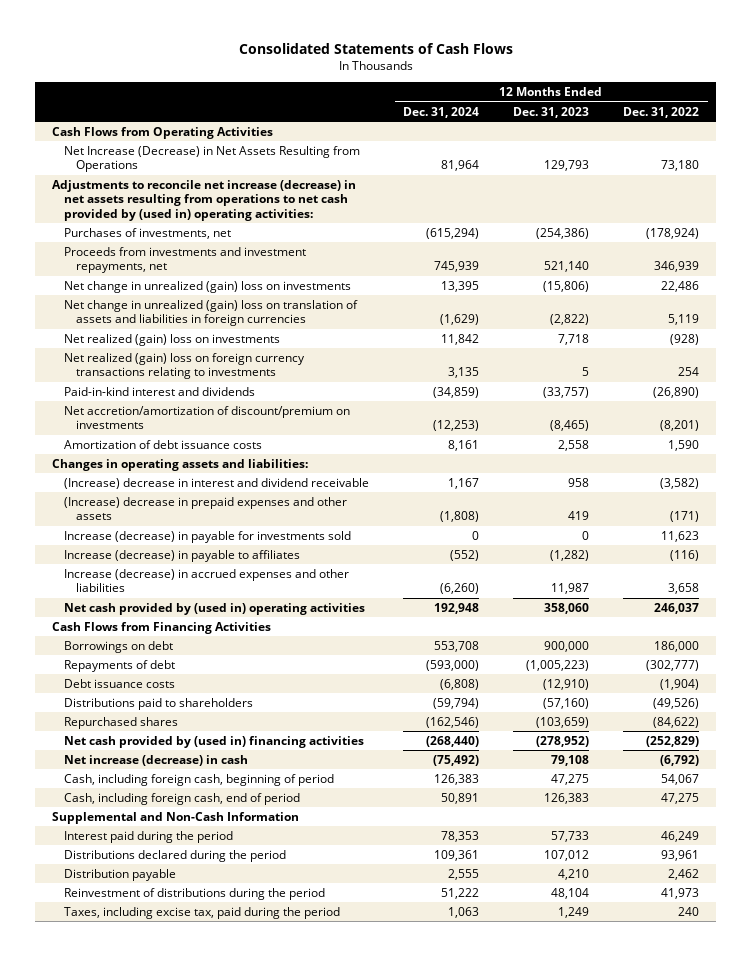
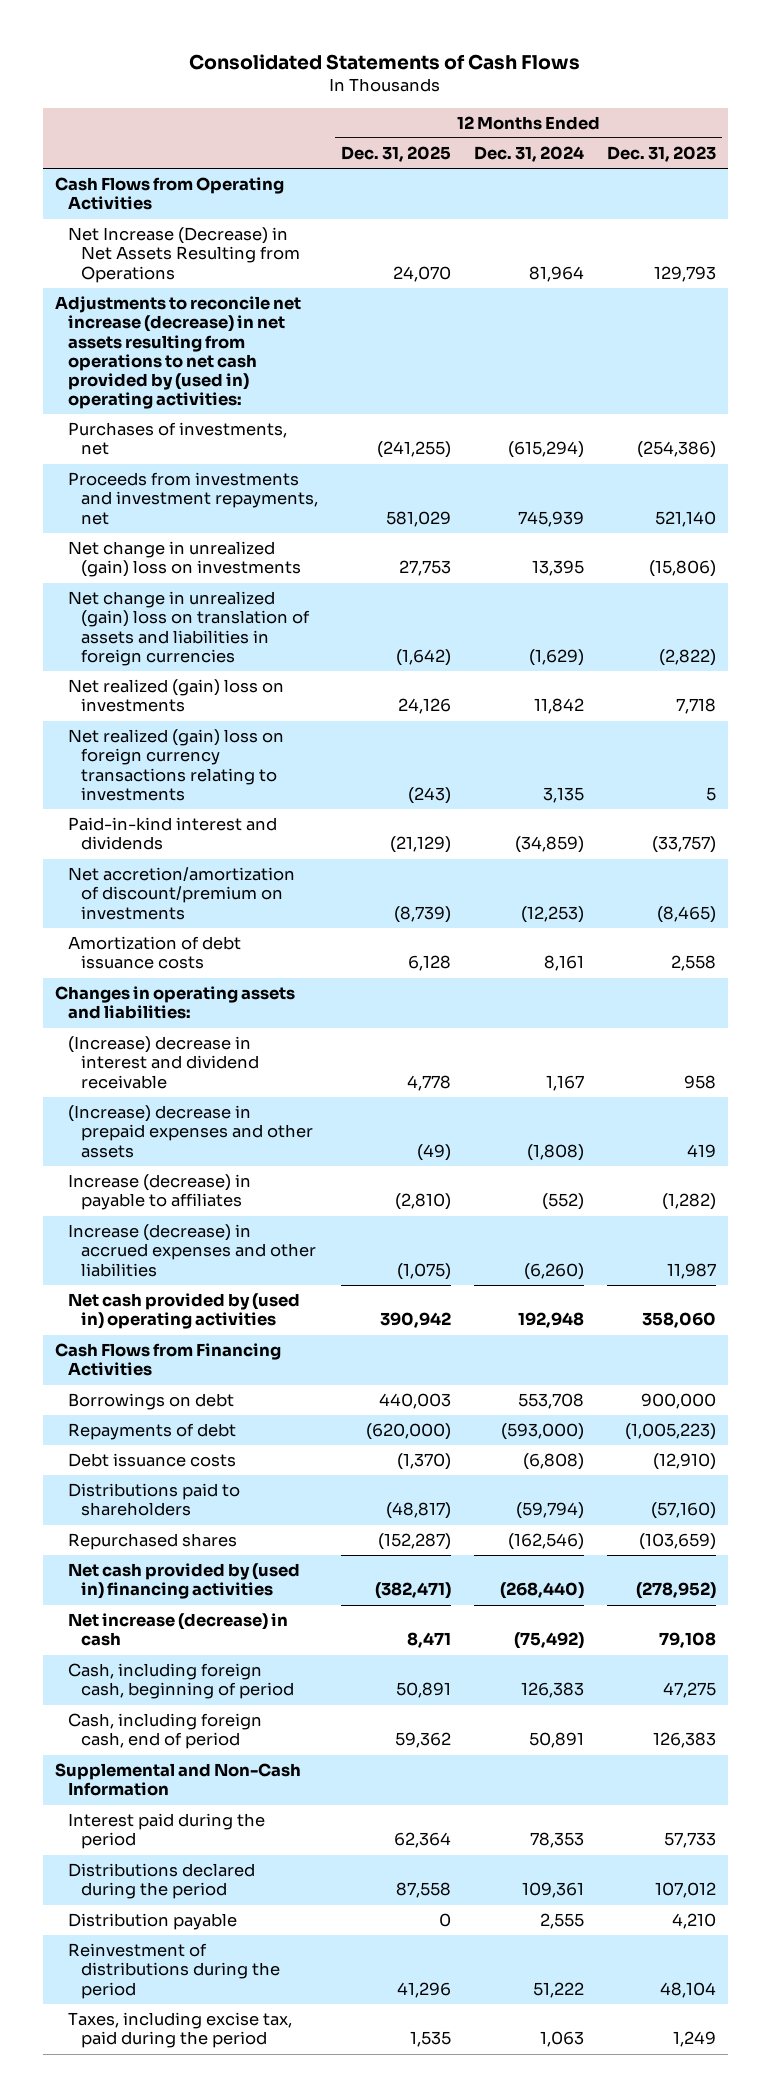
- | 12 Months Ended Dec. 31, 2024 | 12 Months Ended Dec. 31, 2023 | 12 Months Ended Dec. 31, 2022
+ | 12 Months Ended Dec. 31, 2025 | 12 Months Ended Dec. 31, 2024 | 12 Months Ended Dec. 31, 2023
- Increase (decrease) in payable for investments sold | 0 | 0 | 11,623

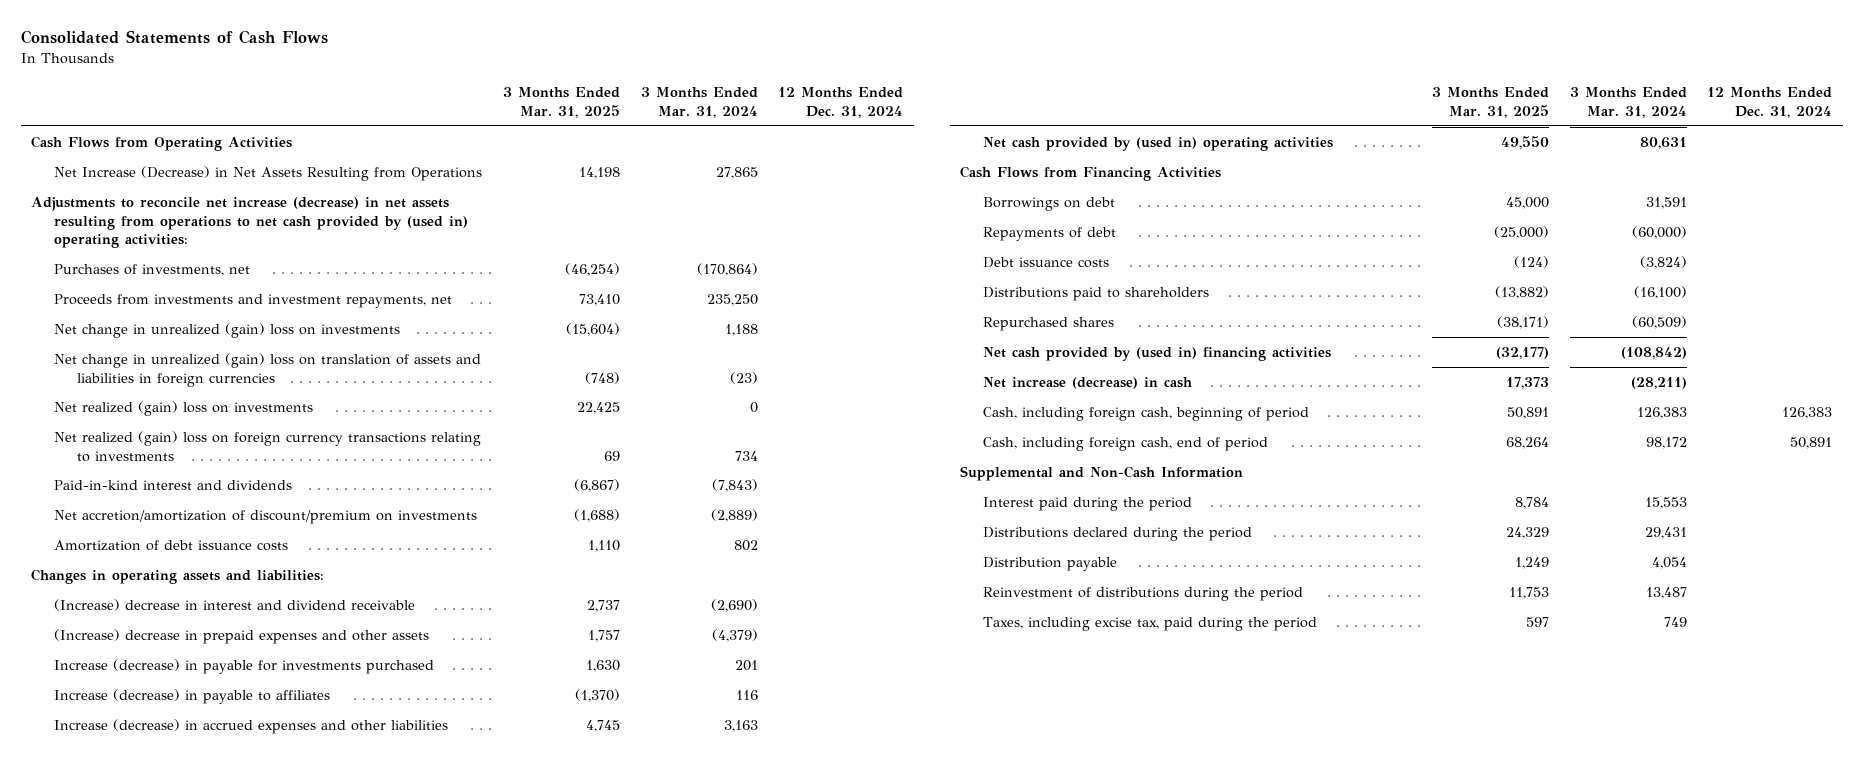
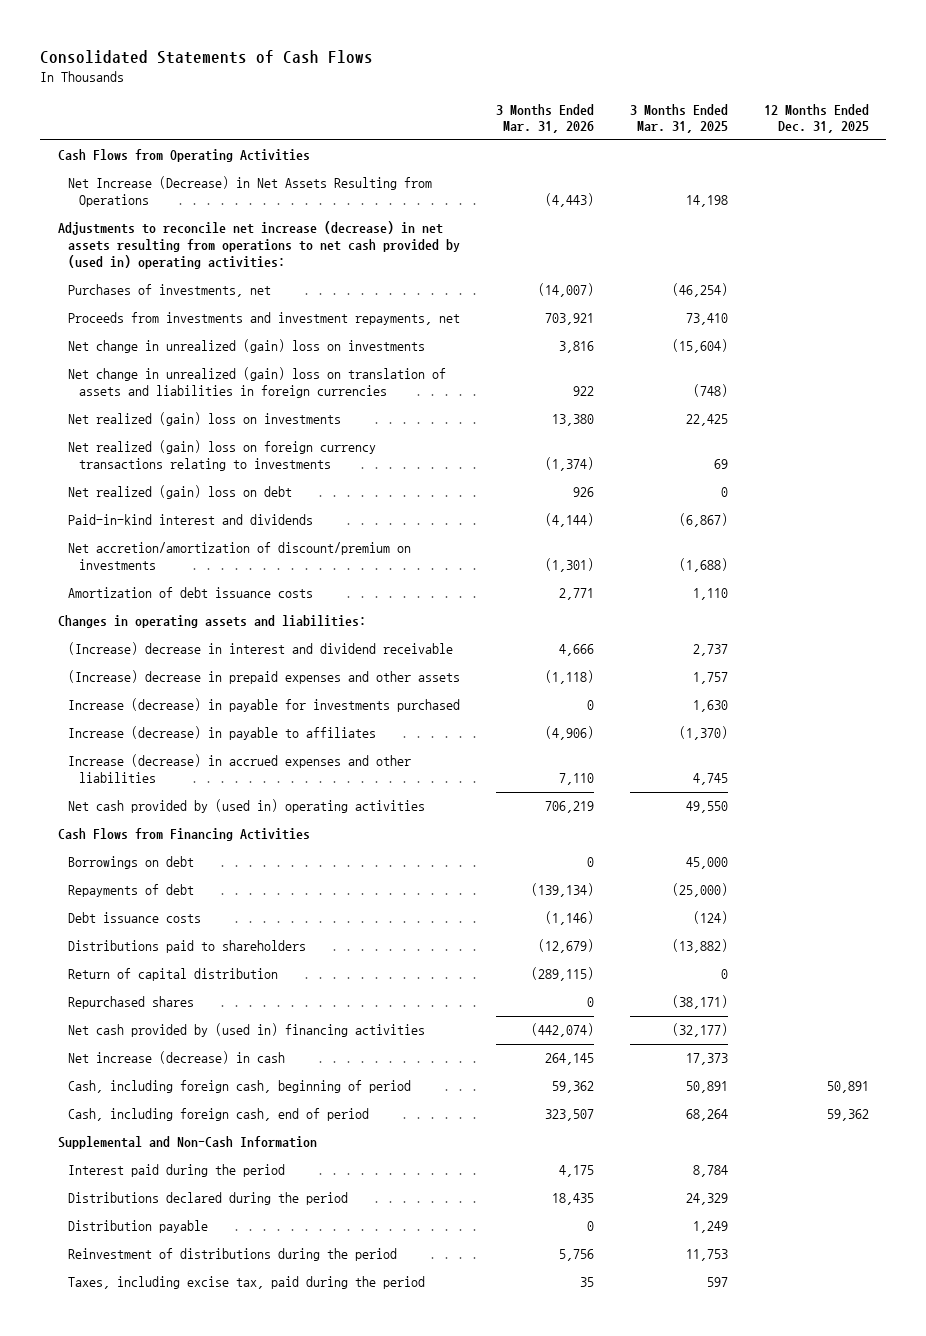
- | 3 Months Ended Mar. 31, 2025 | 3 Months Ended Mar. 31, 2024 | 12 Months Ended Dec. 31, 2024
+ | 3 Months Ended Mar. 31, 2026 | 3 Months Ended Mar. 31, 2025 | 12 Months Ended Dec. 31, 2025
+ Net realized (gain) loss on debt | 926 | 0 |
+ Return of capital distribution | (289,115) | 0 |

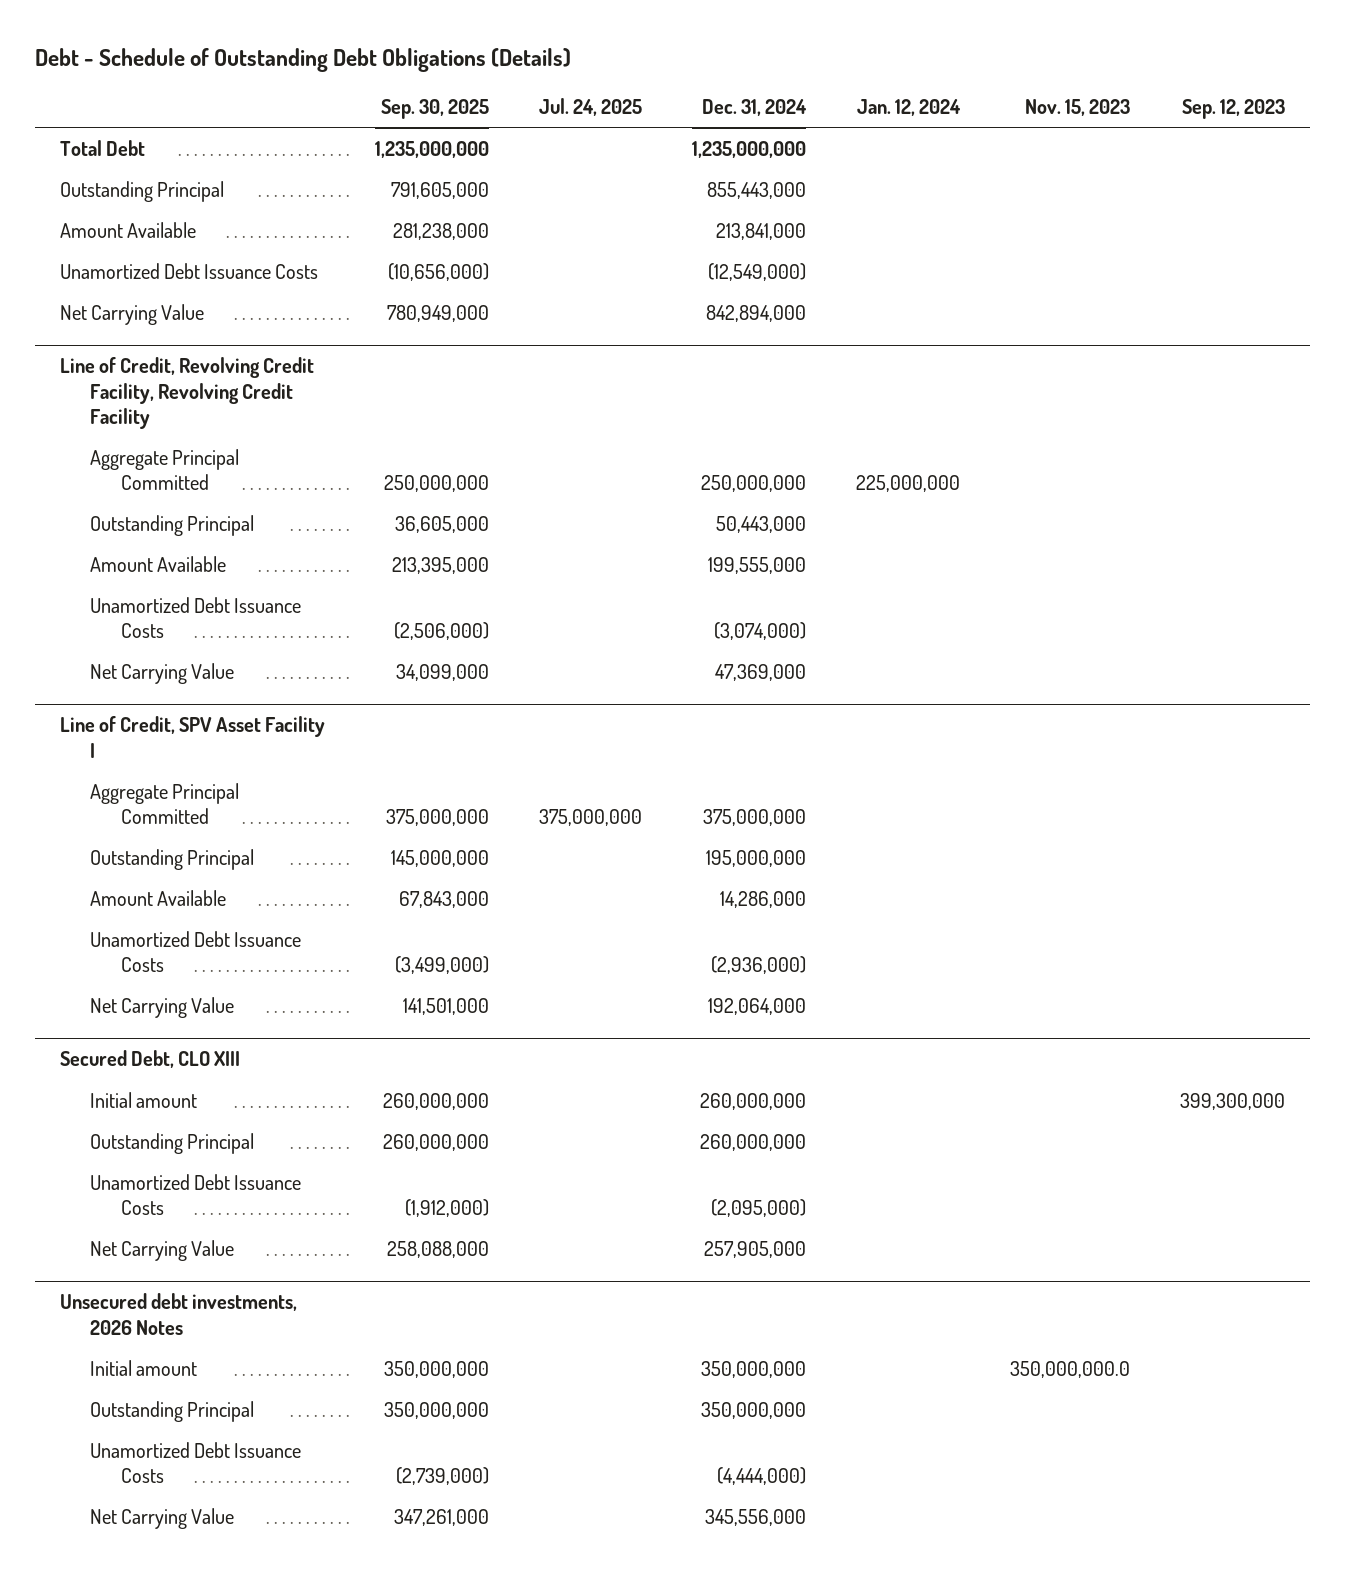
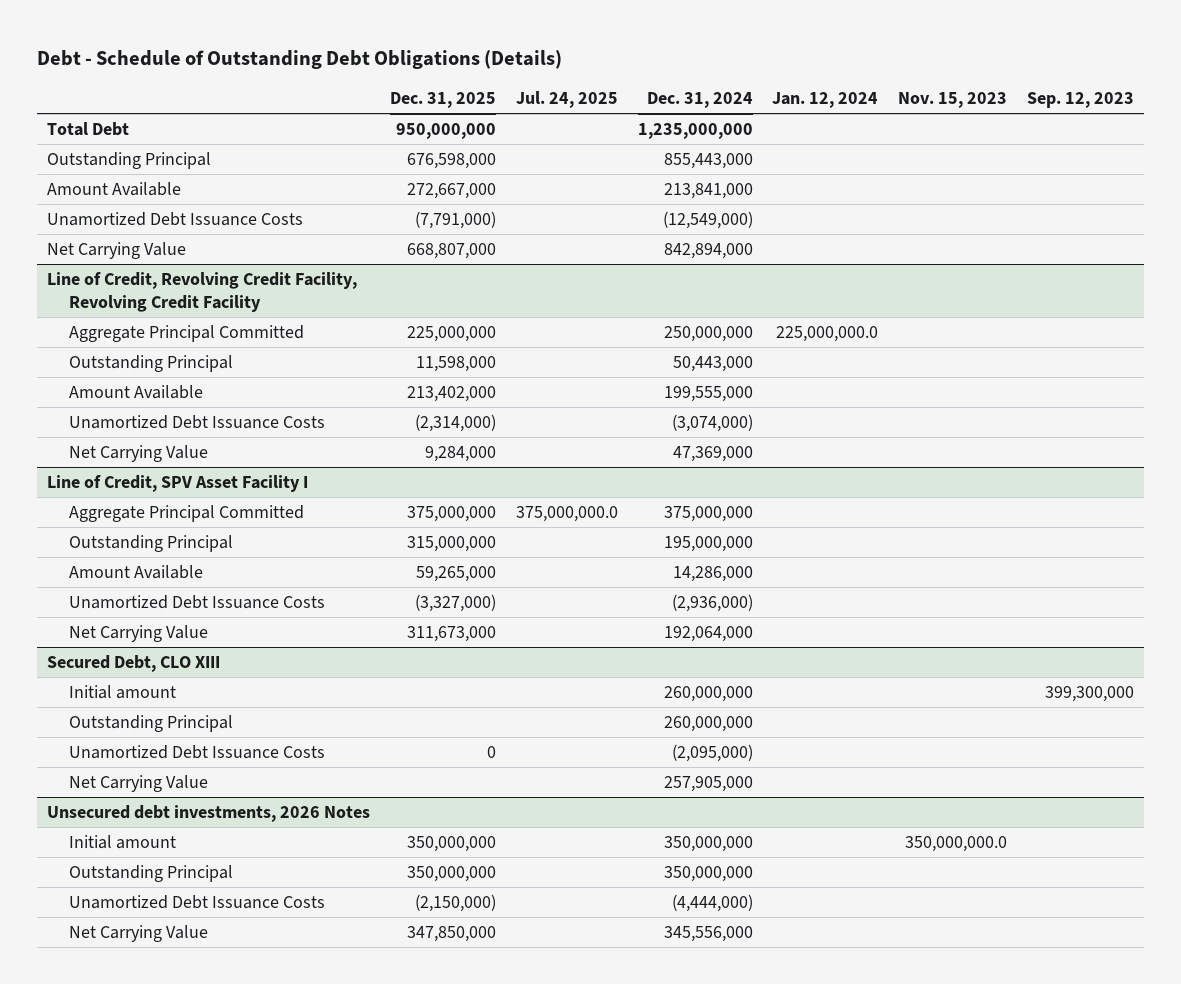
- | Sep. 30, 2025 | Jul. 24, 2025 | Dec. 31, 2024 | Jan. 12, 2024 | Nov. 15, 2023 | Sep. 12, 2023
+ | Dec. 31, 2025 | Jul. 24, 2025 | Dec. 31, 2024 | Jan. 12, 2024 | Nov. 15, 2023 | Sep. 12, 2023
@ Line of Credit, Revolving Credit Facility, Revolving Credit Facility
- Aggregate Principal Committed | 250,000,000 | | 250,000,000 | 225,000,000 | |
+ Aggregate Principal Committed | 225,000,000 | | 250,000,000 | 225,000,000.0 | |
@ Line of Credit, SPV Asset Facility I
- Aggregate Principal Committed | 375,000,000 | 375,000,000 | 375,000,000 | | |
+ Aggregate Principal Committed | 375,000,000 | 375,000,000.0 | 375,000,000 | | |

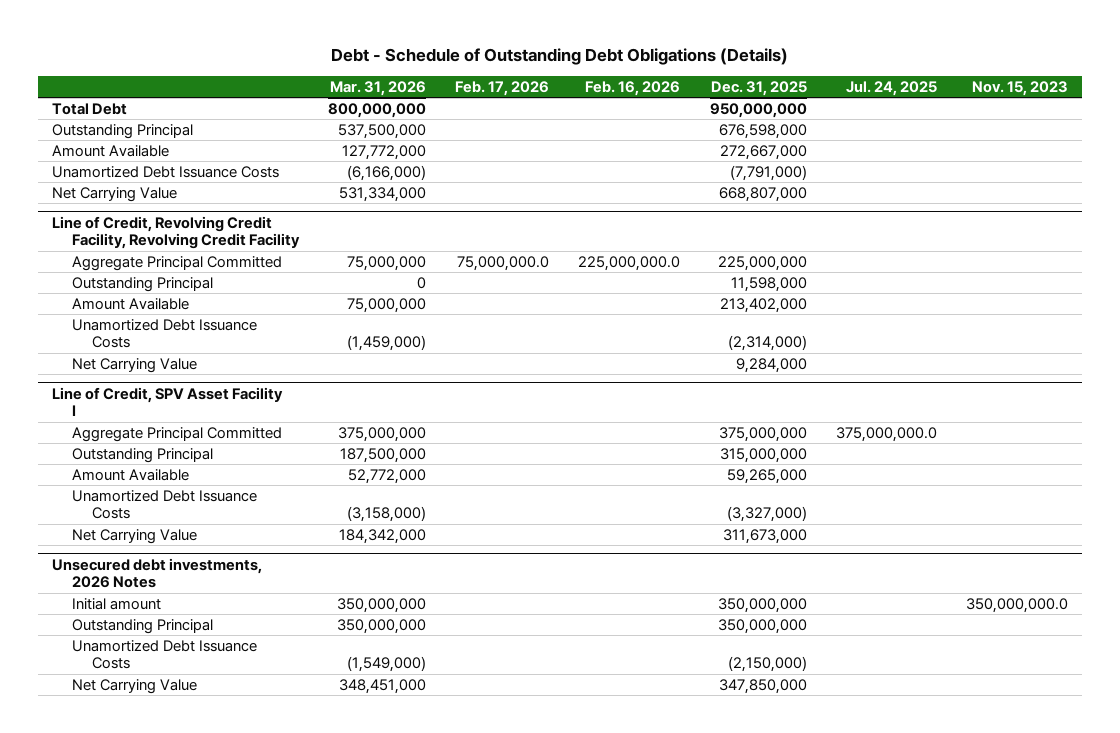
- | Dec. 31, 2025 | Jul. 24, 2025 | Dec. 31, 2024 | Jan. 12, 2024 | Nov. 15, 2023 | Sep. 12, 2023
+ | Mar. 31, 2026 | Feb. 17, 2026 | Feb. 16, 2026 | Dec. 31, 2025 | Jul. 24, 2025 | Nov. 15, 2023
- Secured Debt, CLO XIII
- Initial amount | | | 260,000,000 | | | 399,300,000
- Outstanding Principal | | | 260,000,000 | | |
- Unamortized Debt Issuance Costs | 0 | | (2,095,000) | | |
- Net Carrying Value | | | 257,905,000 | | |

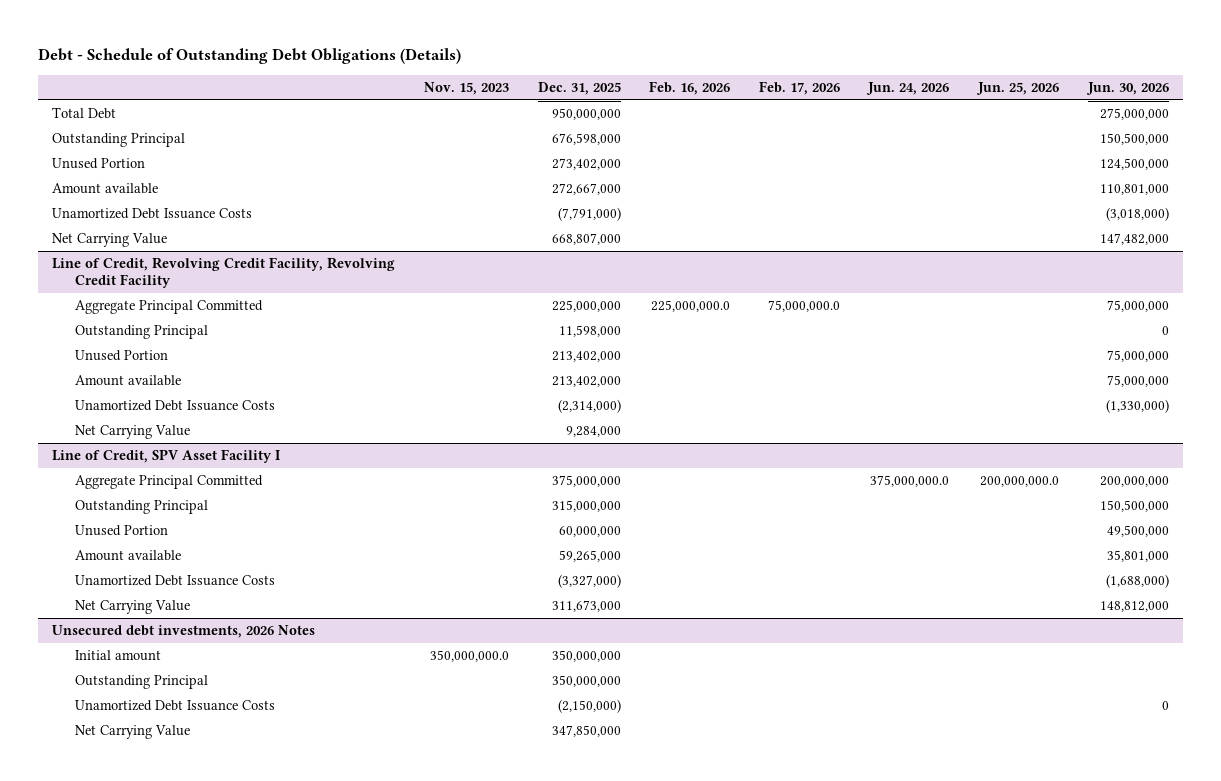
- | Mar. 31, 2026 | Feb. 17, 2026 | Feb. 16, 2026 | Dec. 31, 2025 | Jul. 24, 2025 | Nov. 15, 2023
+ | Nov. 15, 2023 | Dec. 31, 2025 | Feb. 16, 2026 | Feb. 17, 2026 | Jun. 24, 2026 | Jun. 25, 2026 | Jun. 30, 2026
- Amount Available | 127,772,000 | | | 272,667,000 | |
+ Unused Portion | | 273,402,000 | | | | | 124,500,000
+ Amount available | | 272,667,000 | | | | | 110,801,000
@ Line of Credit, Revolving Credit Facility, Revolving Credit Facility
- Amount Available | 75,000,000 | | | 213,402,000 | |
+ Unused Portion | | 213,402,000 | | | | | 75,000,000
+ Amount available | | 213,402,000 | | | | | 75,000,000
@ Line of Credit, SPV Asset Facility I
- Amount Available | 52,772,000 | | | 59,265,000 | |
+ Unused Portion | | 60,000,000 | | | | | 49,500,000
+ Amount available | | 59,265,000 | | | | | 35,801,000

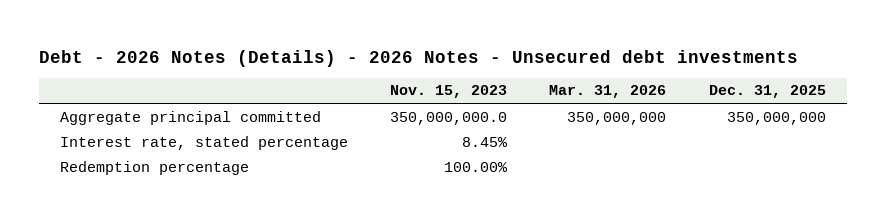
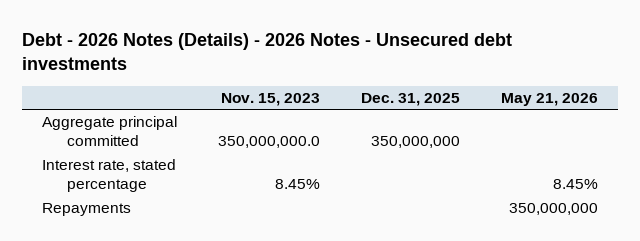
- | Nov. 15, 2023 | Mar. 31, 2026 | Dec. 31, 2025
+ | Nov. 15, 2023 | Dec. 31, 2025 | May 21, 2026
- Redemption percentage | 100.00% | |
+ Repayments | | | 350,000,000

